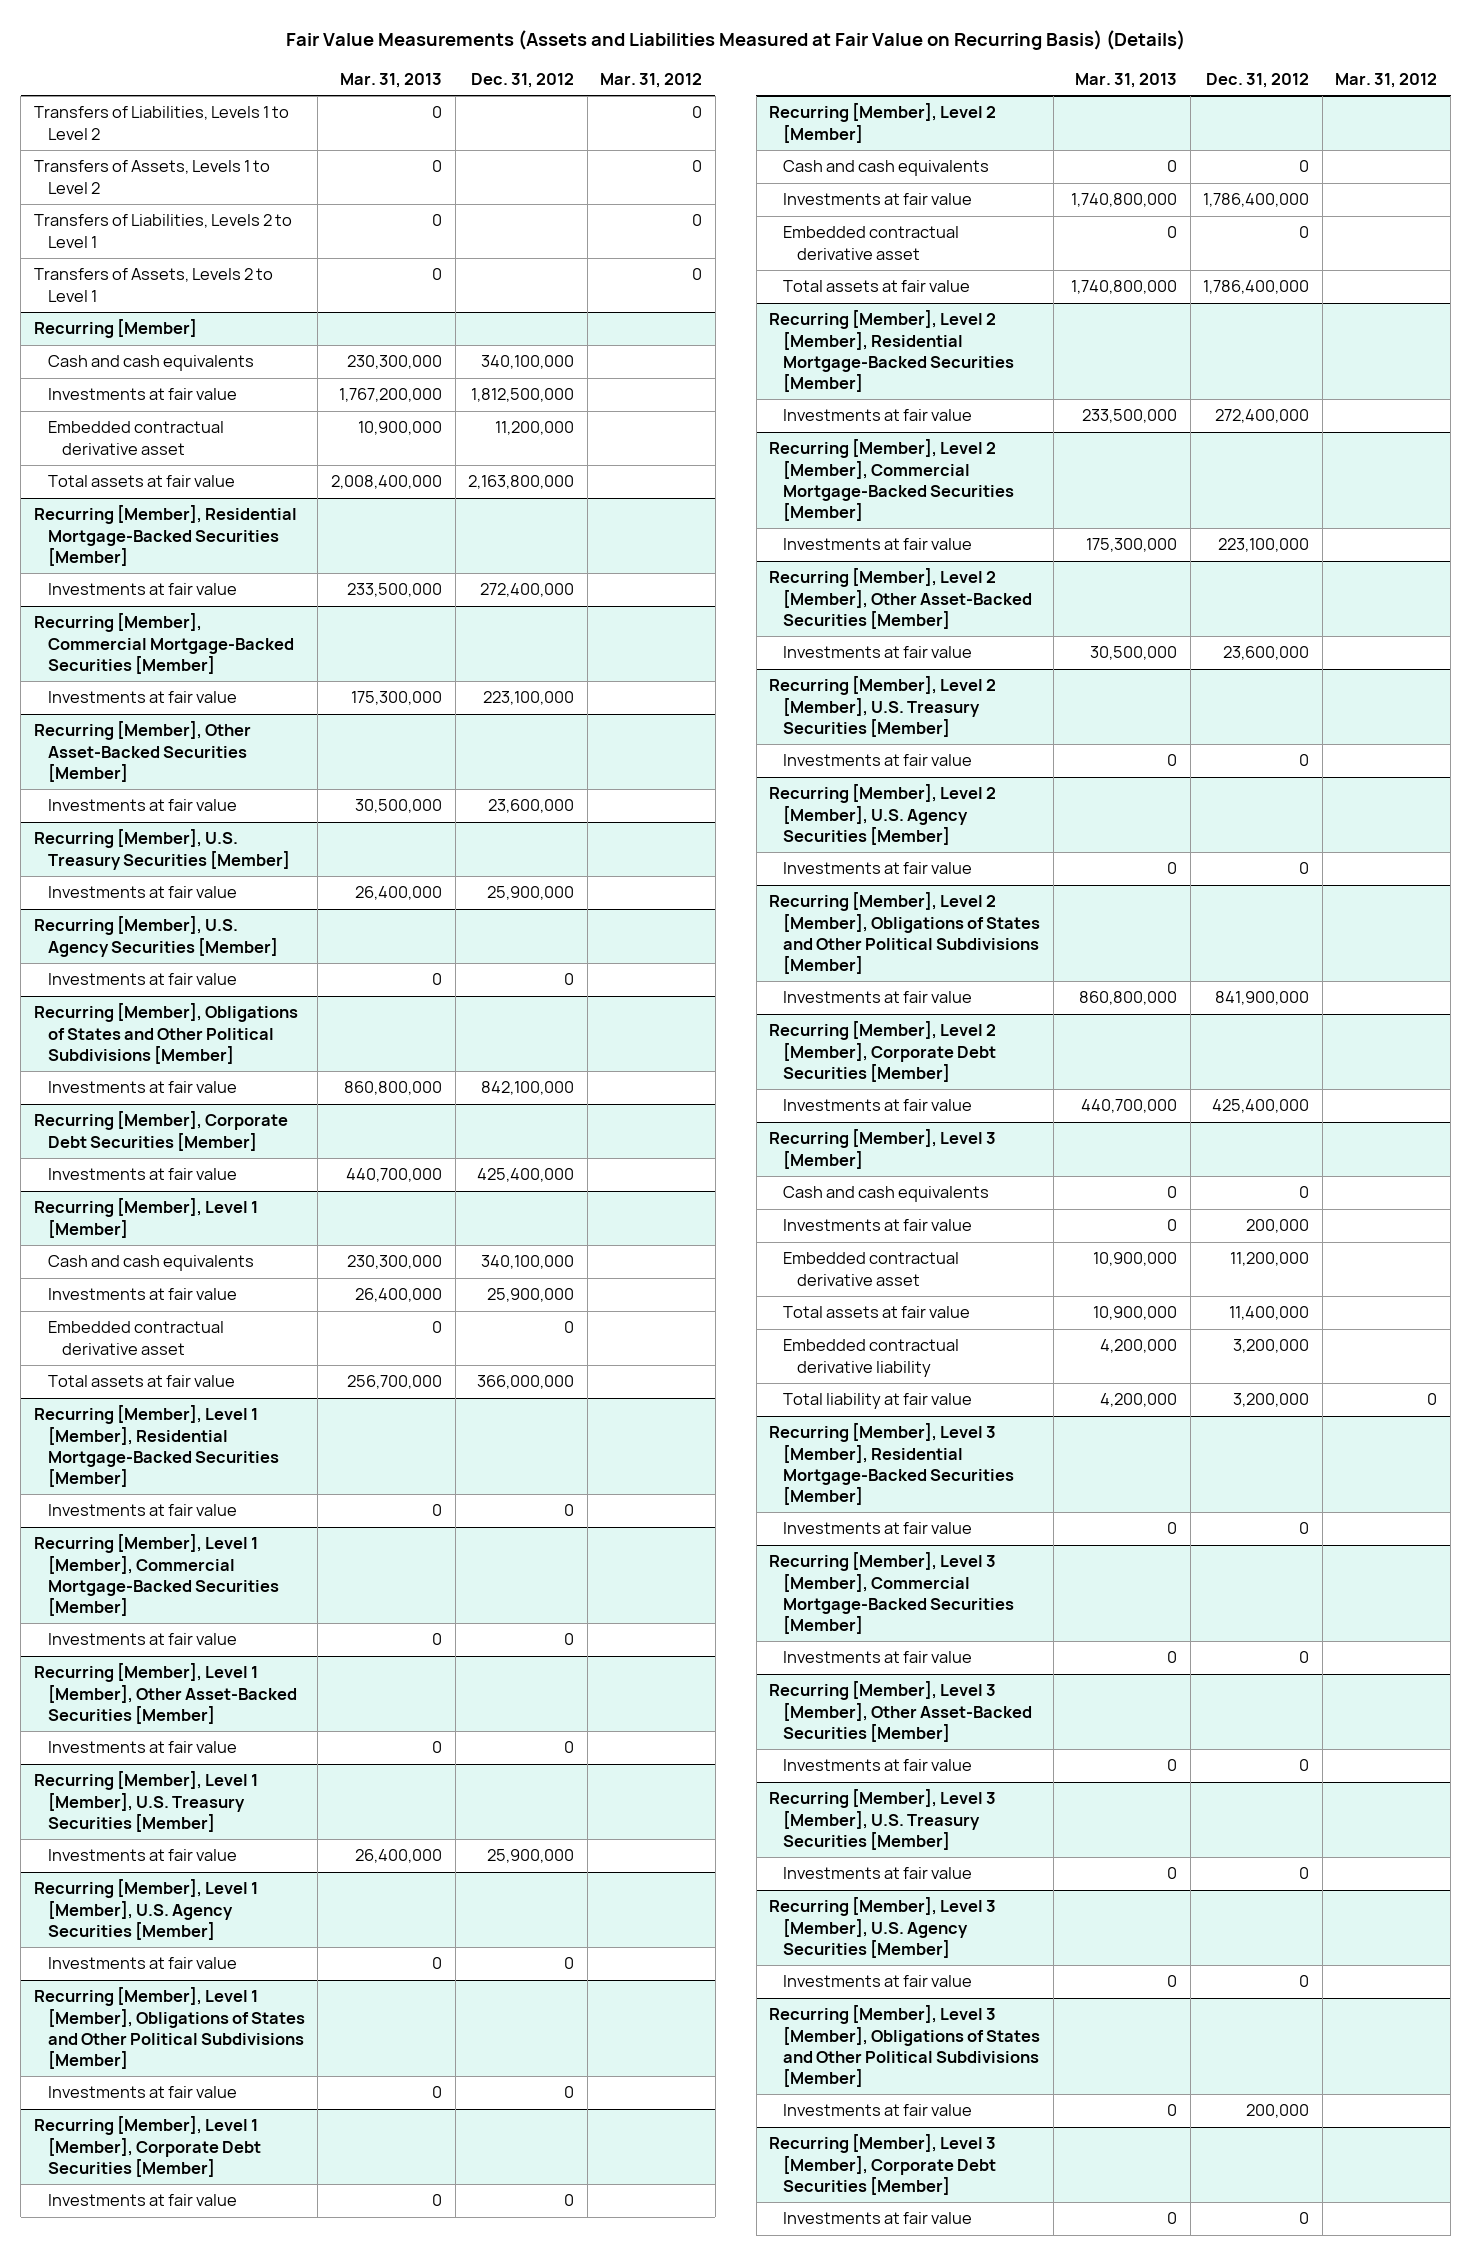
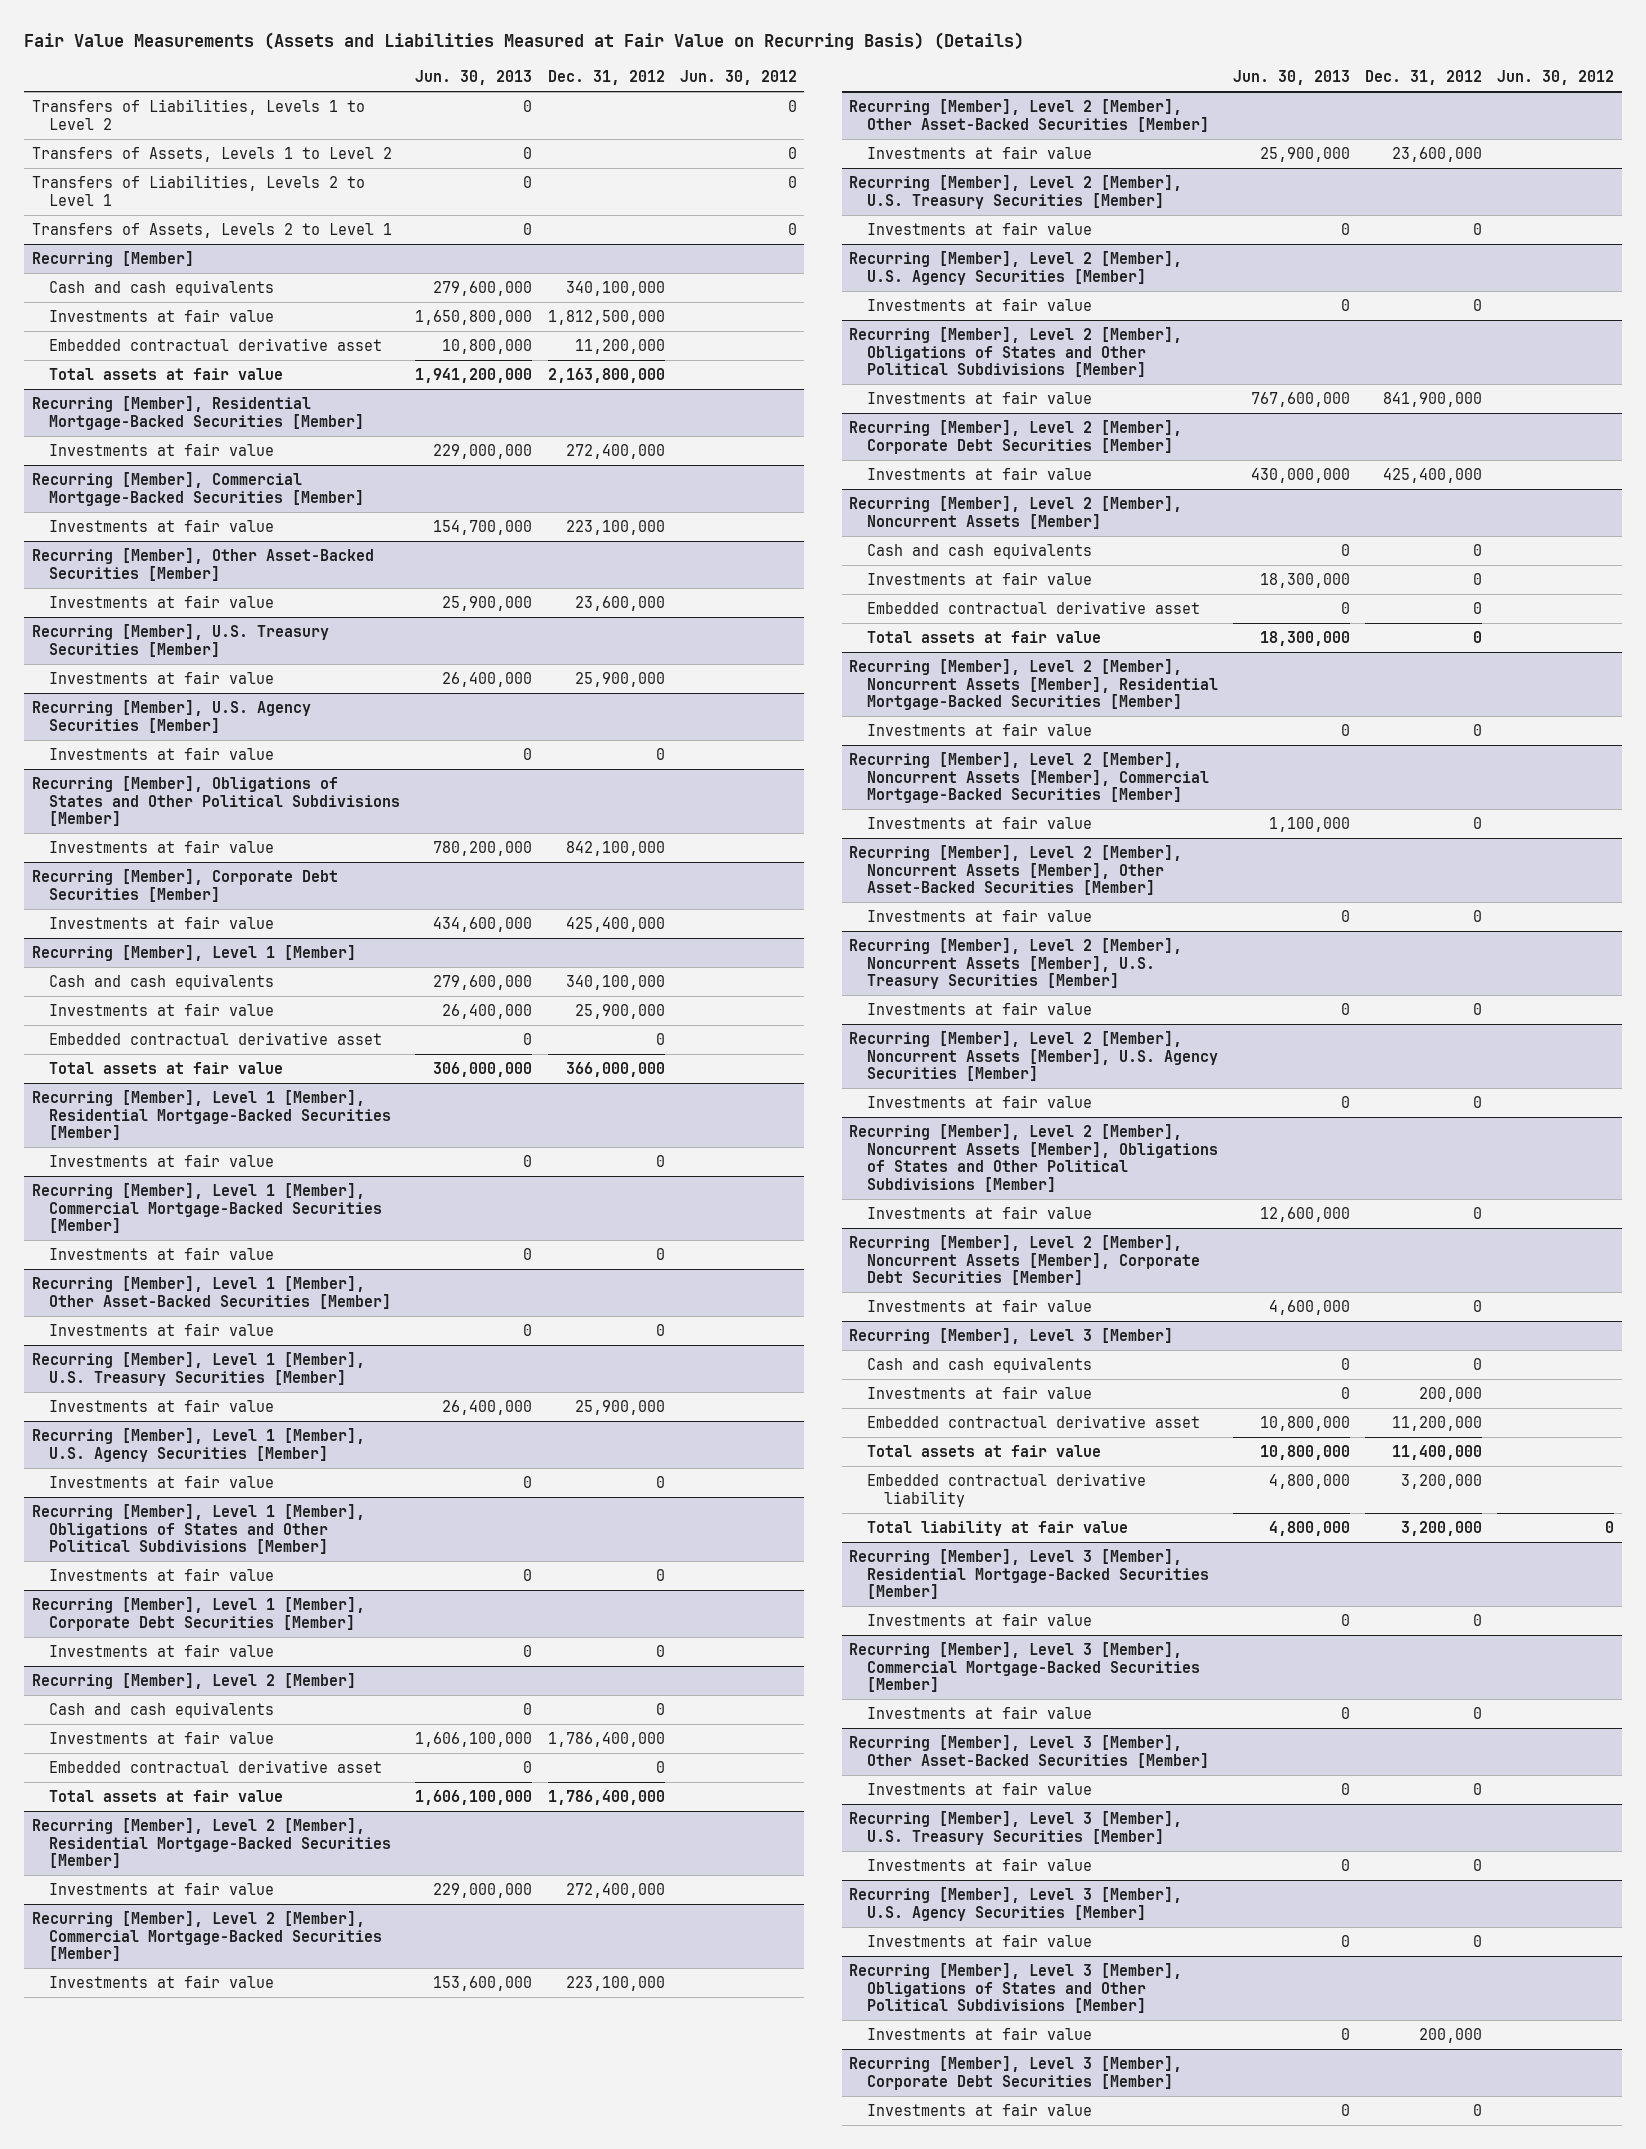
- | Mar. 31, 2013 | Dec. 31, 2012 | Mar. 31, 2012
+ | Jun. 30, 2013 | Dec. 31, 2012 | Jun. 30, 2012
+ Recurring [Member], Level 2 [Member], Noncurrent Assets [Member]
+ Cash and cash equivalents | 0 | 0 |
+ Investments at fair value | 18,300,000 | 0 |
+ Embedded contractual derivative asset | 0 | 0 |
+ Total assets at fair value | 18,300,000 | 0 |
+ Recurring [Member], Level 2 [Member], Noncurrent Assets [Member], Residential Mortgage-Backed Securities [Member]
+ Investments at fair value | 0 | 0 |
+ Recurring [Member], Level 2 [Member], Noncurrent Assets [Member], Commercial Mortgage-Backed Securities [Member]
+ Investments at fair value | 1,100,000 | 0 |
+ Recurring [Member], Level 2 [Member], Noncurrent Assets [Member], Other Asset-Backed Securities [Member]
+ Investments at fair value | 0 | 0 |
+ Recurring [Member], Level 2 [Member], Noncurrent Assets [Member], U.S. Treasury Securities [Member]
+ Investments at fair value | 0 | 0 |
+ Recurring [Member], Level 2 [Member], Noncurrent Assets [Member], U.S. Agency Securities [Member]
+ Investments at fair value | 0 | 0 |
+ Recurring [Member], Level 2 [Member], Noncurrent Assets [Member], Obligations of States and Other Political Subdivisions [Member]
+ Investments at fair value | 12,600,000 | 0 |
+ Recurring [Member], Level 2 [Member], Noncurrent Assets [Member], Corporate Debt Securities [Member]
+ Investments at fair value | 4,600,000 | 0 |

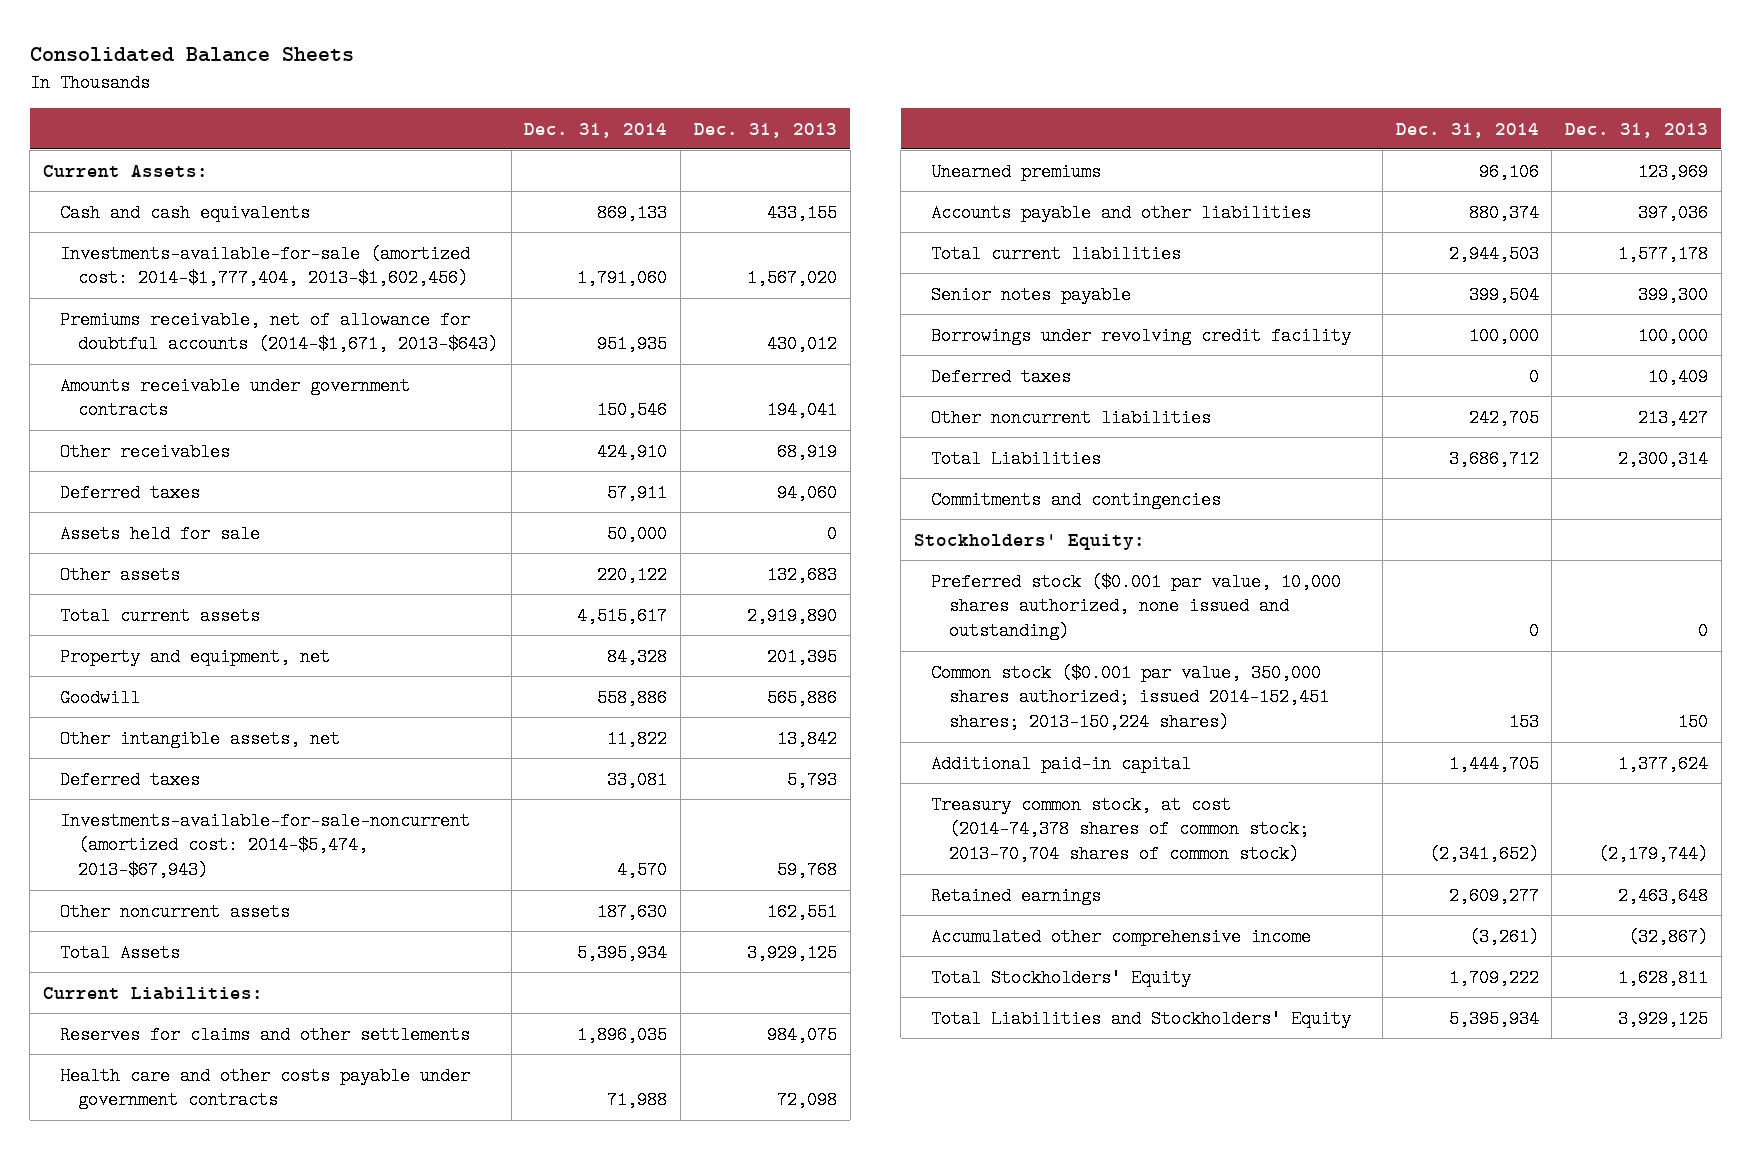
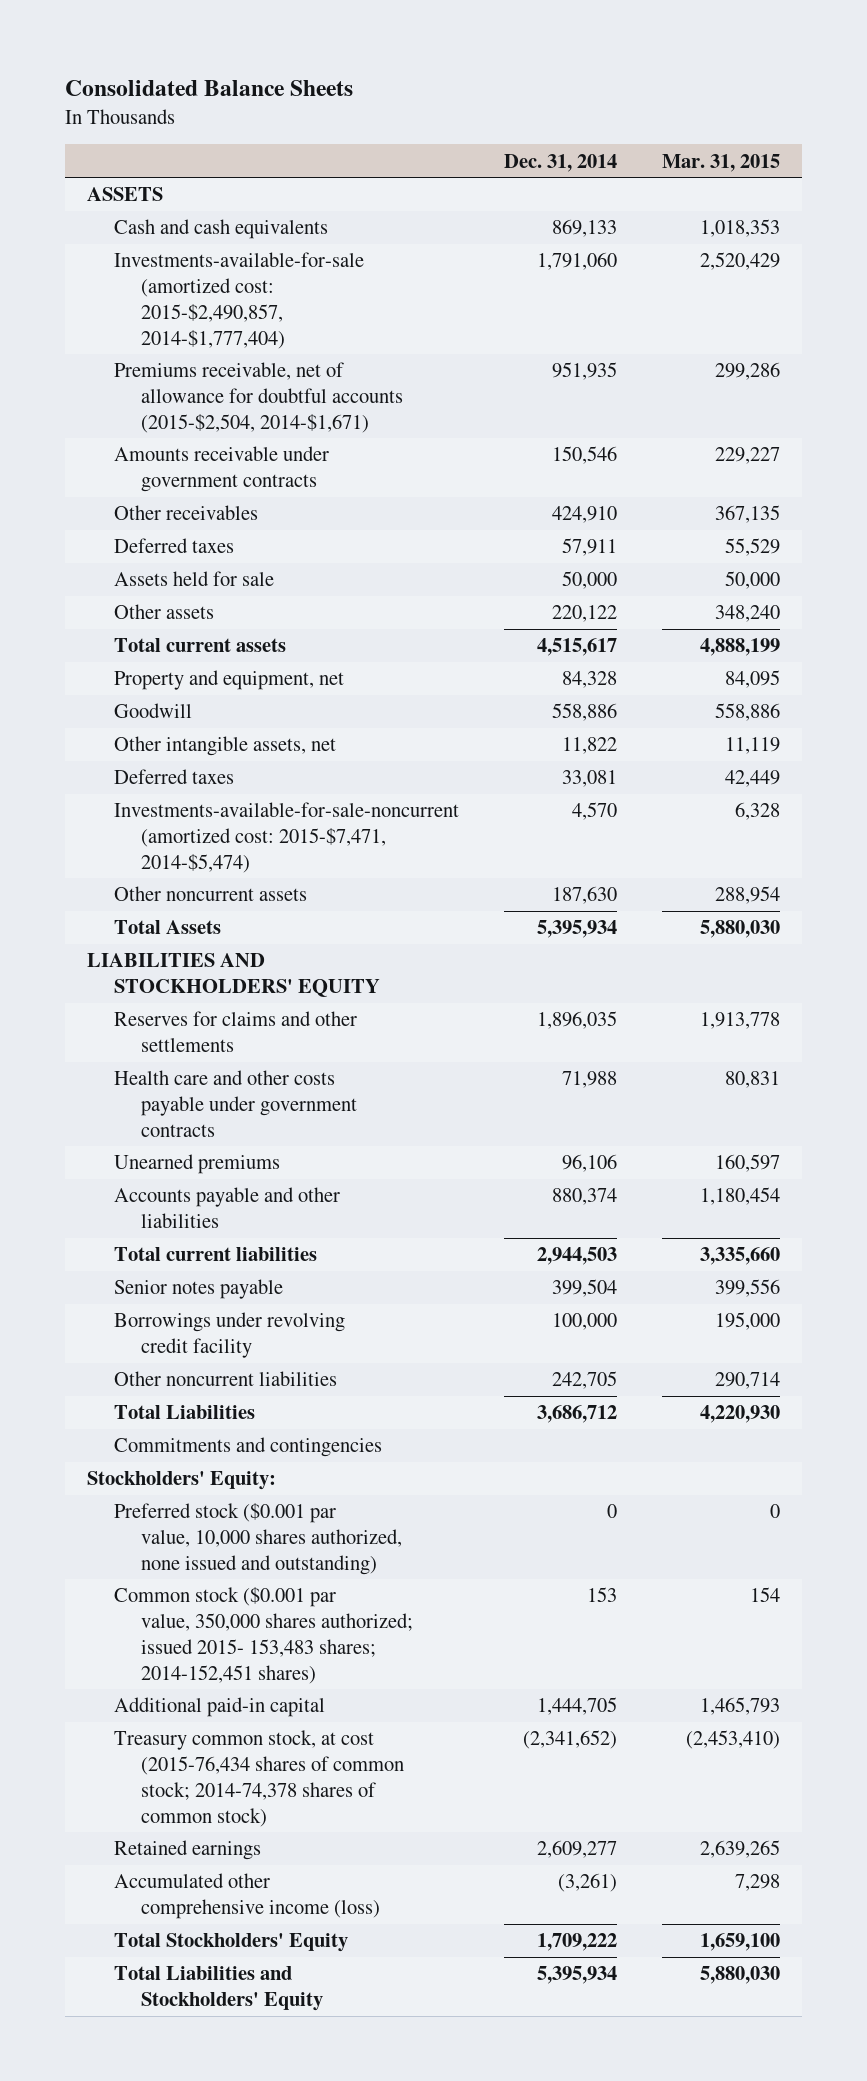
- | Dec. 31, 2014 | Dec. 31, 2013
+ | Dec. 31, 2014 | Mar. 31, 2015
- Current Assets:
+ ASSETS
- Investments-available-for-sale (amortized cost: 2014-$1,777,404, 2013-$1,602,456) | 1,791,060 | 1,567,020
- Premiums receivable, net of allowance for doubtful accounts (2014-$1,671, 2013-$643) | 951,935 | 430,012
+ Investments-available-for-sale (amortized cost: 2015-$2,490,857, 2014-$1,777,404) | 1,791,060 | 2,520,429
+ Premiums receivable, net of allowance for doubtful accounts (2015-$2,504, 2014-$1,671) | 951,935 | 299,286
- Investments-available-for-sale-noncurrent (amortized cost: 2014-$5,474, 2013-$67,943) | 4,570 | 59,768
+ Investments-available-for-sale-noncurrent (amortized cost: 2015-$7,471, 2014-$5,474) | 4,570 | 6,328
- Current Liabilities:
+ LIABILITIES AND STOCKHOLDERS' EQUITY
- Deferred taxes | 0 | 10,409
- Common stock ($0.001 par value, 350,000 shares authorized; issued 2014-152,451 shares; 2013-150,224 shares) | 153 | 150
+ Common stock ($0.001 par value, 350,000 shares authorized; issued 2015- 153,483 shares; 2014-152,451 shares) | 153 | 154
- Treasury common stock, at cost (2014-74,378 shares of common stock; 2013-70,704 shares of common stock) | (2,341,652) | (2,179,744)
+ Treasury common stock, at cost (2015-76,434 shares of common stock; 2014-74,378 shares of common stock) | (2,341,652) | (2,453,410)
- Accumulated other comprehensive income | (3,261) | (32,867)
+ Accumulated other comprehensive income (loss) | (3,261) | 7,298

